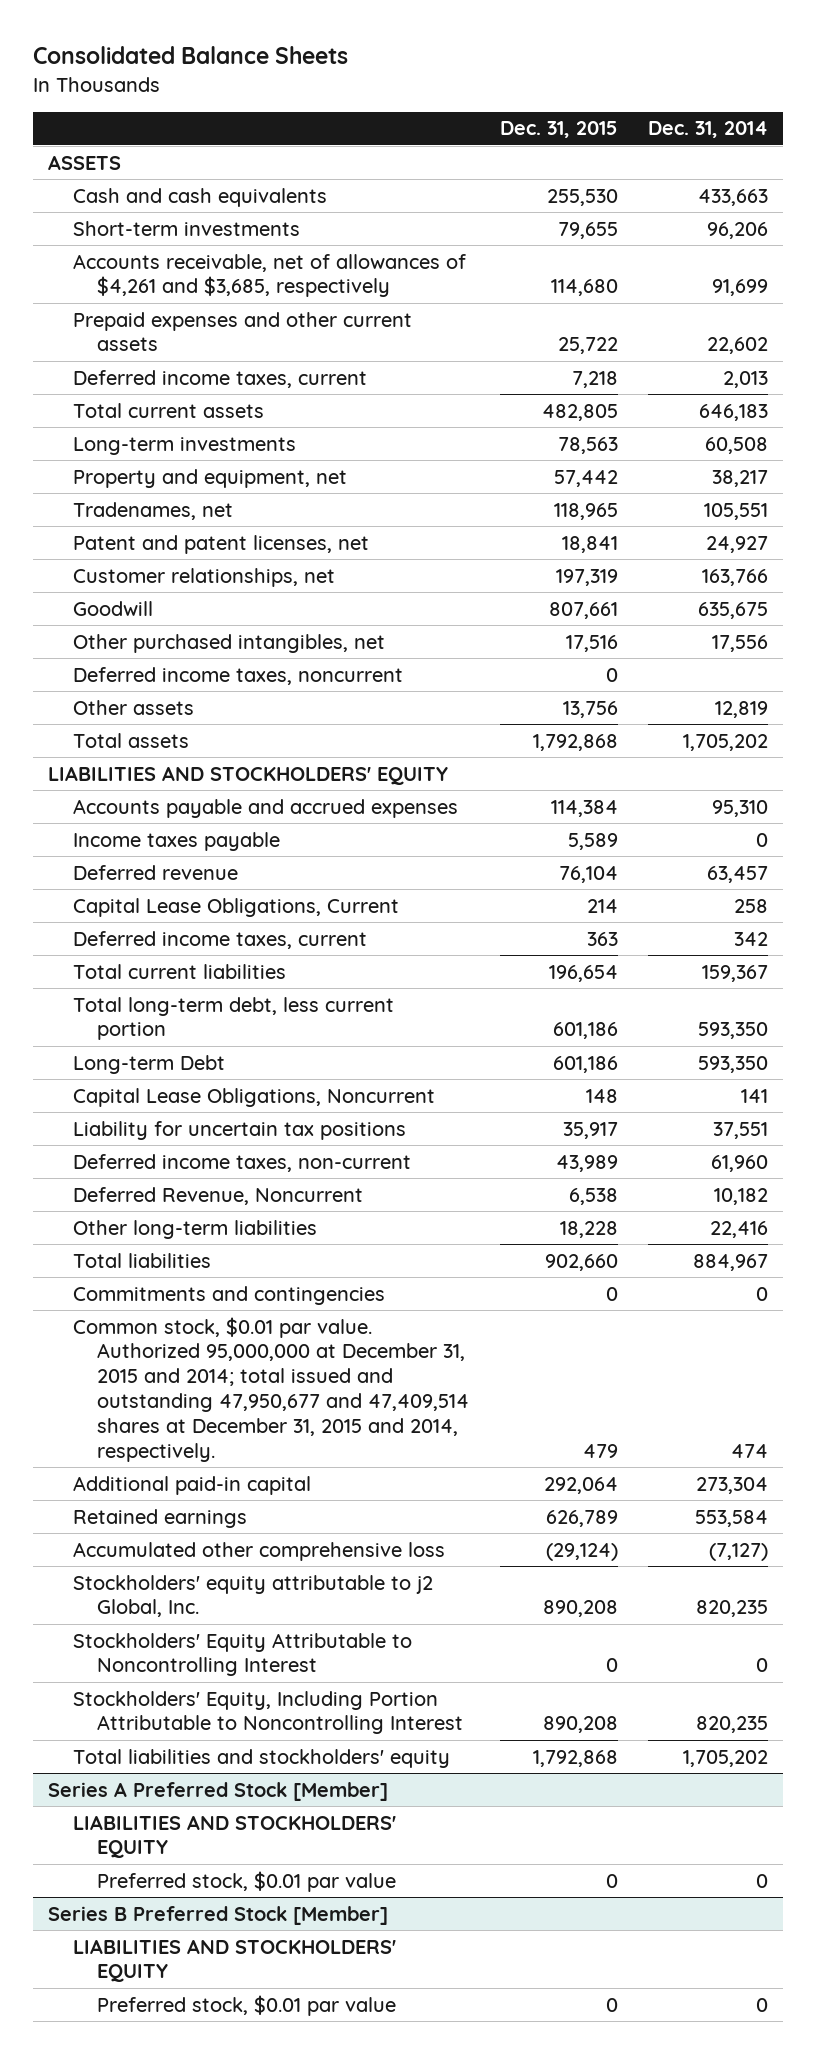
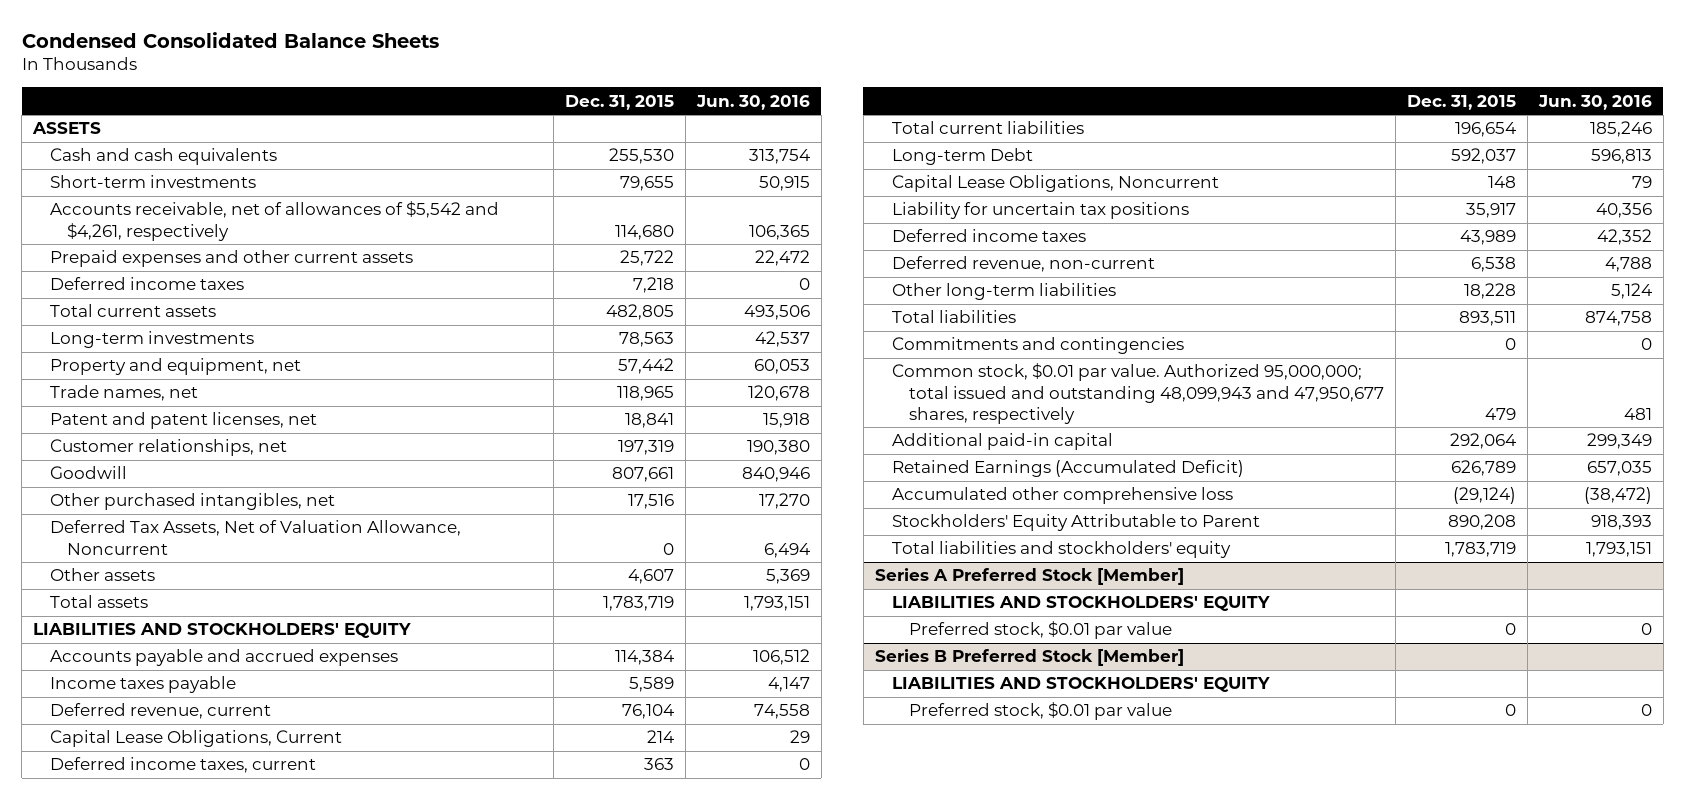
- Consolidated Balance Sheets
+ Condensed Consolidated Balance Sheets
- | Dec. 31, 2015 | Dec. 31, 2014
+ | Dec. 31, 2015 | Jun. 30, 2016
- Accounts receivable, net of allowances of $4,261 and $3,685, respectively | 114,680 | 91,699
+ Accounts receivable, net of allowances of $5,542 and $4,261, respectively | 114,680 | 106,365
- Deferred income taxes, current | 7,218 | 2,013
+ Deferred income taxes | 7,218 | 0
- Tradenames, net | 118,965 | 105,551
+ Trade names, net | 118,965 | 120,678
- Deferred income taxes, noncurrent | 0 |
- Other assets | 13,756 | 12,819
- Total assets | 1,792,868 | 1,705,202
+ Deferred Tax Assets, Net of Valuation Allowance, Noncurrent | 0 | 6,494
+ Other assets | 4,607 | 5,369
+ Total assets | 1,783,719 | 1,793,151
- Deferred revenue | 76,104 | 63,457
+ Deferred revenue, current | 76,104 | 74,558
- Total long-term debt, less current portion | 601,186 | 593,350
- Long-term Debt | 601,186 | 593,350
+ Long-term Debt | 592,037 | 596,813
- Deferred income taxes, non-current | 43,989 | 61,960
- Deferred Revenue, Noncurrent | 6,538 | 10,182
+ Deferred income taxes | 43,989 | 42,352
+ Deferred revenue, non-current | 6,538 | 4,788
- Total liabilities | 902,660 | 884,967
+ Total liabilities | 893,511 | 874,758
- Common stock, $0.01 par value. Authorized 95,000,000 at December 31, 2015 and 2014; total issued and outstanding 47,950,677 and 47,409,514 shares at December 31, 2015 and 2014, respectively. | 479 | 474
+ Common stock, $0.01 par value. Authorized 95,000,000; total issued and outstanding 48,099,943 and 47,950,677 shares, respectively | 479 | 481
- Retained earnings | 626,789 | 553,584
+ Retained Earnings (Accumulated Deficit) | 626,789 | 657,035
- Stockholders' equity attributable to j2 Global, Inc. | 890,208 | 820,235
- Stockholders' Equity Attributable to Noncontrolling Interest | 0 | 0
- Stockholders' Equity, Including Portion Attributable to Noncontrolling Interest | 890,208 | 820,235
- Total liabilities and stockholders' equity | 1,792,868 | 1,705,202
+ Stockholders' Equity Attributable to Parent | 890,208 | 918,393
+ Total liabilities and stockholders' equity | 1,783,719 | 1,793,151

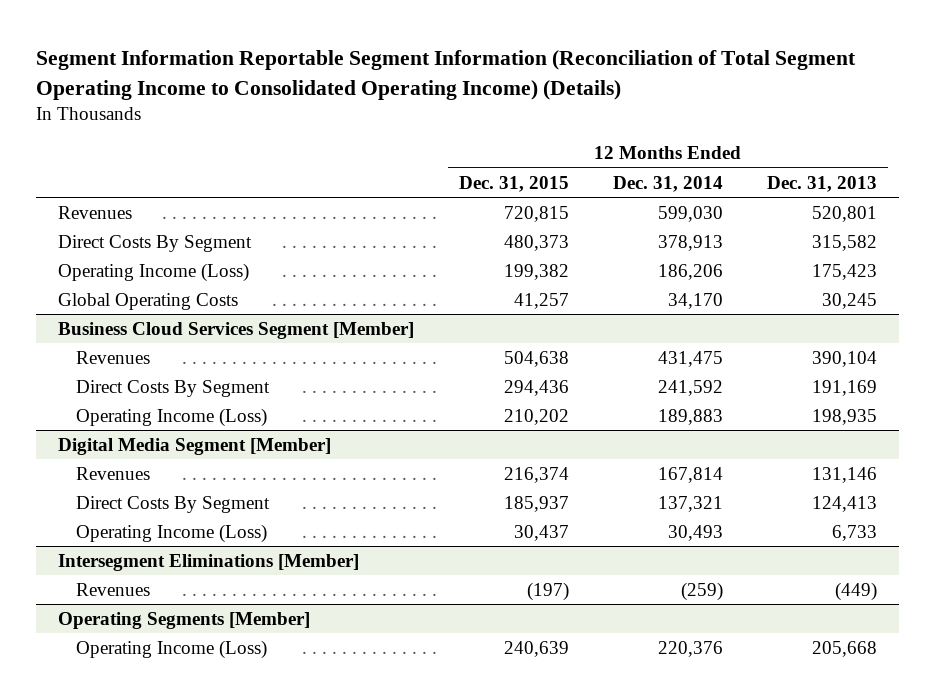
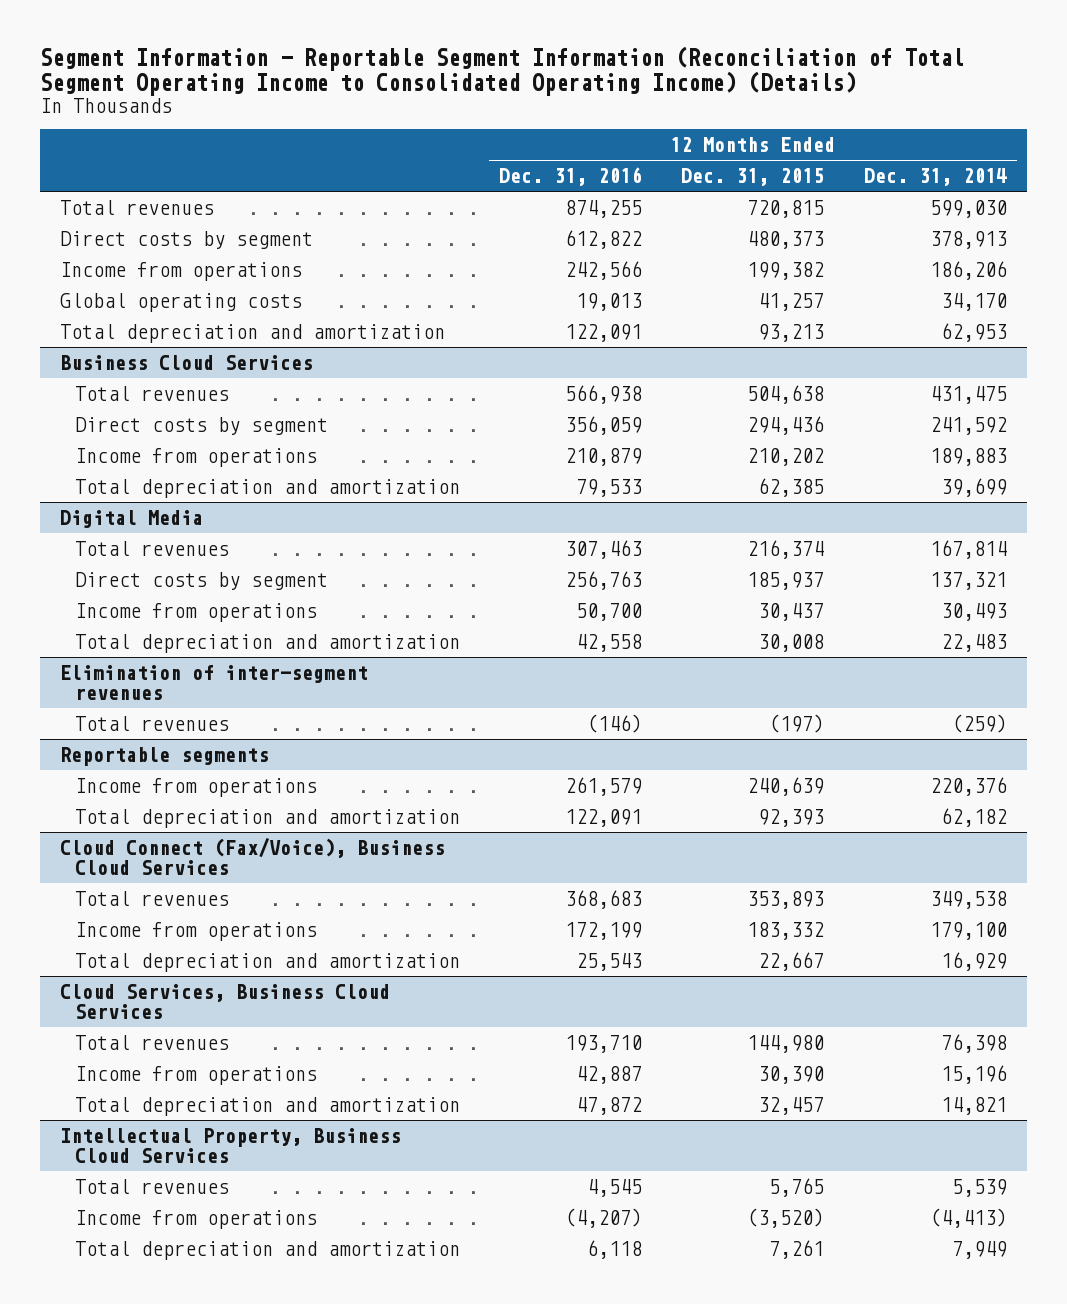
- Segment Information Reportable Segment Information (Reconciliation of Total Segment Operating Income to Consolidated Operating Income) (Details)
+ Segment Information - Reportable Segment Information (Reconciliation of Total Segment Operating Income to Consolidated Operating Income) (Details)
- | 12 Months Ended Dec. 31, 2015 | 12 Months Ended Dec. 31, 2014 | 12 Months Ended Dec. 31, 2013
+ | 12 Months Ended Dec. 31, 2016 | 12 Months Ended Dec. 31, 2015 | 12 Months Ended Dec. 31, 2014
- Revenues | 720,815 | 599,030 | 520,801
- Direct Costs By Segment | 480,373 | 378,913 | 315,582
- Operating Income (Loss) | 199,382 | 186,206 | 175,423
- Global Operating Costs | 41,257 | 34,170 | 30,245
- Business Cloud Services Segment [Member]
- Revenues | 504,638 | 431,475 | 390,104
- Direct Costs By Segment | 294,436 | 241,592 | 191,169
- Operating Income (Loss) | 210,202 | 189,883 | 198,935
- Digital Media Segment [Member]
- Revenues | 216,374 | 167,814 | 131,146
- Direct Costs By Segment | 185,937 | 137,321 | 124,413
- Operating Income (Loss) | 30,437 | 30,493 | 6,733
- Intersegment Eliminations [Member]
- Revenues | (197) | (259) | (449)
- Operating Segments [Member]
- Operating Income (Loss) | 240,639 | 220,376 | 205,668
+ Total revenues | 874,255 | 720,815 | 599,030
+ Direct costs by segment | 612,822 | 480,373 | 378,913
+ Income from operations | 242,566 | 199,382 | 186,206
+ Global operating costs | 19,013 | 41,257 | 34,170
+ Total depreciation and amortization | 122,091 | 93,213 | 62,953
+ Business Cloud Services
+ Total revenues | 566,938 | 504,638 | 431,475
+ Direct costs by segment | 356,059 | 294,436 | 241,592
+ Income from operations | 210,879 | 210,202 | 189,883
+ Total depreciation and amortization | 79,533 | 62,385 | 39,699
+ Digital Media
+ Total revenues | 307,463 | 216,374 | 167,814
+ Direct costs by segment | 256,763 | 185,937 | 137,321
+ Income from operations | 50,700 | 30,437 | 30,493
+ Total depreciation and amortization | 42,558 | 30,008 | 22,483
+ Elimination of inter-segment revenues
+ Total revenues | (146) | (197) | (259)
+ Reportable segments
+ Income from operations | 261,579 | 240,639 | 220,376
+ Total depreciation and amortization | 122,091 | 92,393 | 62,182
+ Cloud Connect (Fax/Voice), Business Cloud Services
+ Total revenues | 368,683 | 353,893 | 349,538
+ Income from operations | 172,199 | 183,332 | 179,100
+ Total depreciation and amortization | 25,543 | 22,667 | 16,929
+ Cloud Services, Business Cloud Services
+ Total revenues | 193,710 | 144,980 | 76,398
+ Income from operations | 42,887 | 30,390 | 15,196
+ Total depreciation and amortization | 47,872 | 32,457 | 14,821
+ Intellectual Property, Business Cloud Services
+ Total revenues | 4,545 | 5,765 | 5,539
+ Income from operations | (4,207) | (3,520) | (4,413)
+ Total depreciation and amortization | 6,118 | 7,261 | 7,949

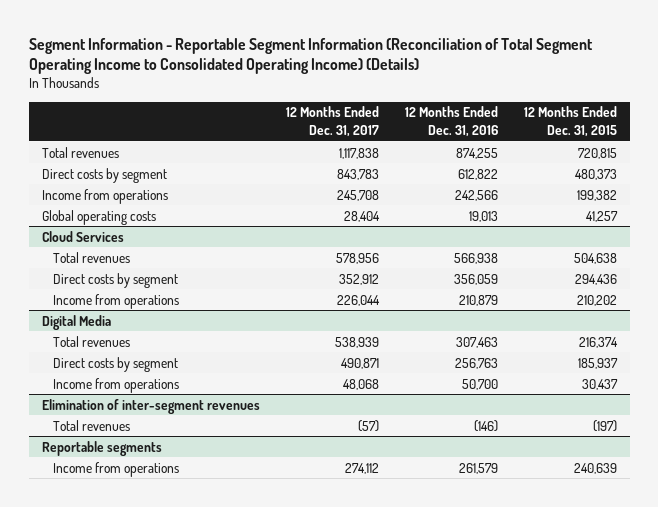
- | 12 Months Ended Dec. 31, 2016 | 12 Months Ended Dec. 31, 2015 | 12 Months Ended Dec. 31, 2014
+ | 12 Months Ended Dec. 31, 2017 | 12 Months Ended Dec. 31, 2016 | 12 Months Ended Dec. 31, 2015
- Total depreciation and amortization | 122,091 | 93,213 | 62,953
- Business Cloud Services
+ Cloud Services
- Total depreciation and amortization | 79,533 | 62,385 | 39,699
@ Digital Media
- Total depreciation and amortization | 42,558 | 30,008 | 22,483
@ Reportable segments
- Total depreciation and amortization | 122,091 | 92,393 | 62,182
- Cloud Connect (Fax/Voice), Business Cloud Services
- Total revenues | 368,683 | 353,893 | 349,538
- Income from operations | 172,199 | 183,332 | 179,100
- Total depreciation and amortization | 25,543 | 22,667 | 16,929
- Cloud Services, Business Cloud Services
- Total revenues | 193,710 | 144,980 | 76,398
- Income from operations | 42,887 | 30,390 | 15,196
- Total depreciation and amortization | 47,872 | 32,457 | 14,821
- Intellectual Property, Business Cloud Services
- Total revenues | 4,545 | 5,765 | 5,539
- Income from operations | (4,207) | (3,520) | (4,413)
- Total depreciation and amortization | 6,118 | 7,261 | 7,949

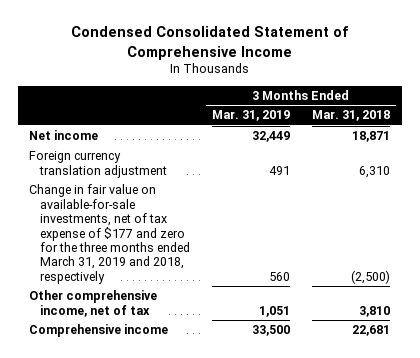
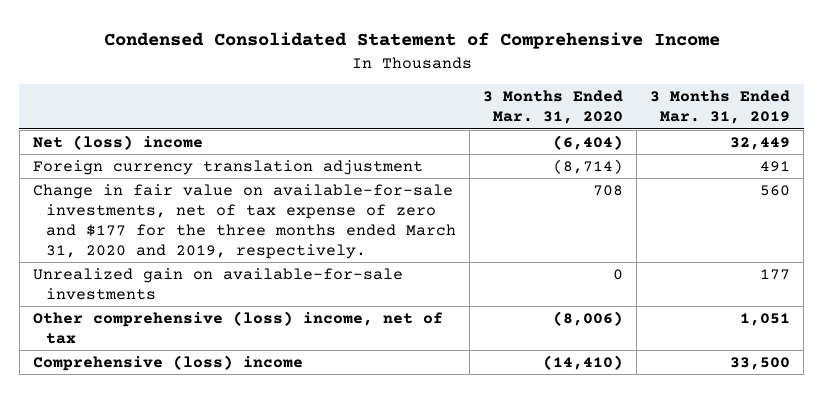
- | 3 Months Ended Mar. 31, 2019 | 3 Months Ended Mar. 31, 2018
+ | 3 Months Ended Mar. 31, 2020 | 3 Months Ended Mar. 31, 2019
- Net income | 32,449 | 18,871
+ Net (loss) income | (6,404) | 32,449
- Change in fair value on available-for-sale investments, net of tax expense of $177 and zero for the three months ended March 31, 2019 and 2018, respectively | 560 | (2,500)
- Other comprehensive income, net of tax | 1,051 | 3,810
- Comprehensive income | 33,500 | 22,681
+ Change in fair value on available-for-sale investments, net of tax expense of zero and $177 for the three months ended March 31, 2020 and 2019, respectively. | 708 | 560
+ Unrealized gain on available-for-sale investments | 0 | 177
+ Other comprehensive (loss) income, net of tax | (8,006) | 1,051
+ Comprehensive (loss) income | (14,410) | 33,500

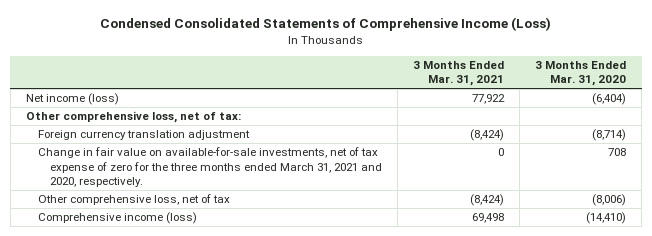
- Condensed Consolidated Statement of Comprehensive Income
+ Condensed Consolidated Statements of Comprehensive Income (Loss)
- | 3 Months Ended Mar. 31, 2020 | 3 Months Ended Mar. 31, 2019
+ | 3 Months Ended Mar. 31, 2021 | 3 Months Ended Mar. 31, 2020
- Net (loss) income | (6,404) | 32,449
+ Net income (loss) | 77,922 | (6,404)
+ Other comprehensive loss, net of tax:
- Change in fair value on available-for-sale investments, net of tax expense of zero and $177 for the three months ended March 31, 2020 and 2019, respectively. | 708 | 560
- Unrealized gain on available-for-sale investments | 0 | 177
- Other comprehensive (loss) income, net of tax | (8,006) | 1,051
- Comprehensive (loss) income | (14,410) | 33,500
+ Change in fair value on available-for-sale investments, net of tax expense of zero for the three months ended March 31, 2021 and 2020, respectively. | 0 | 708
+ Other comprehensive loss, net of tax | (8,424) | (8,006)
+ Comprehensive income (loss) | 69,498 | (14,410)

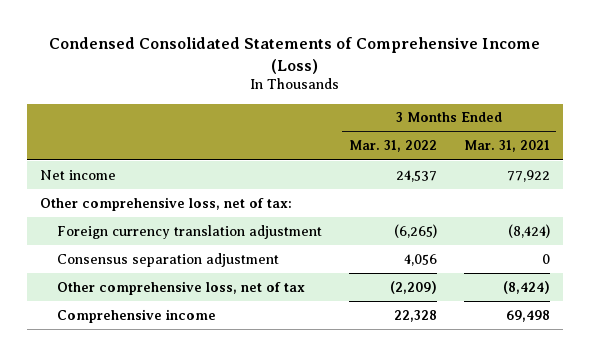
- | 3 Months Ended Mar. 31, 2021 | 3 Months Ended Mar. 31, 2020
+ | 3 Months Ended Mar. 31, 2022 | 3 Months Ended Mar. 31, 2021
- Net income (loss) | 77,922 | (6,404)
+ Net income | 24,537 | 77,922
- Change in fair value on available-for-sale investments, net of tax expense of zero for the three months ended March 31, 2021 and 2020, respectively. | 0 | 708
+ Consensus separation adjustment | 4,056 | 0
- Comprehensive income (loss) | 69,498 | (14,410)
+ Comprehensive income | 22,328 | 69,498

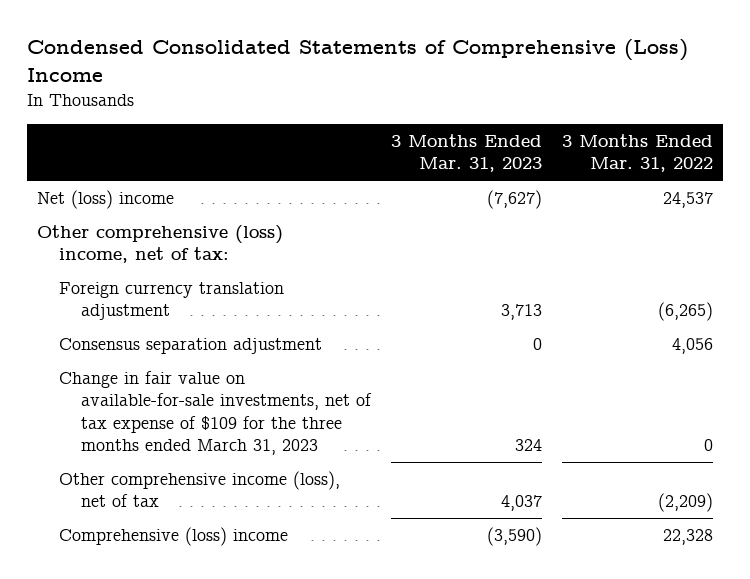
- Condensed Consolidated Statements of Comprehensive Income (Loss)
+ Condensed Consolidated Statements of Comprehensive (Loss) Income
- | 3 Months Ended Mar. 31, 2022 | 3 Months Ended Mar. 31, 2021
+ | 3 Months Ended Mar. 31, 2023 | 3 Months Ended Mar. 31, 2022
- Net income | 24,537 | 77,922
- Other comprehensive loss, net of tax:
+ Net (loss) income | (7,627) | 24,537
+ Other comprehensive (loss) income, net of tax:
- Other comprehensive loss, net of tax | (2,209) | (8,424)
- Comprehensive income | 22,328 | 69,498
+ Change in fair value on available-for-sale investments, net of tax expense of $109 for the three months ended March 31, 2023 | 324 | 0
+ Other comprehensive income (loss), net of tax | 4,037 | (2,209)
+ Comprehensive (loss) income | (3,590) | 22,328

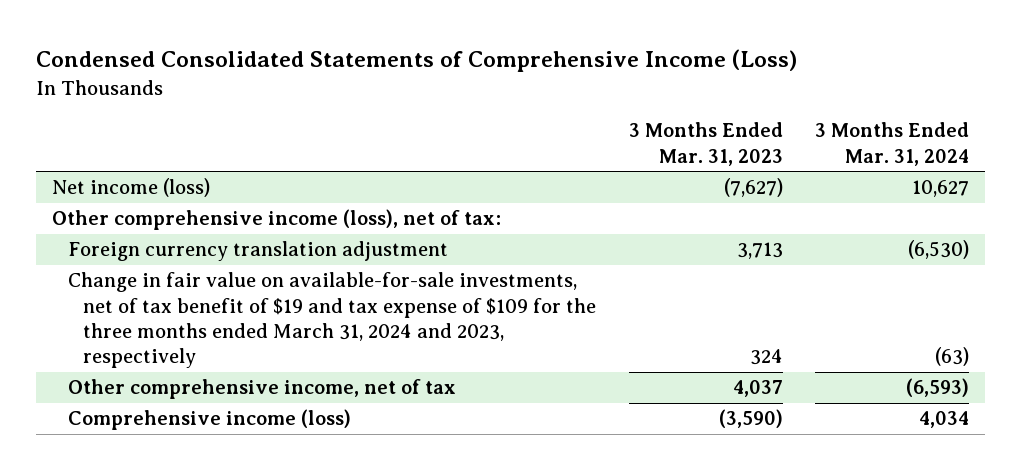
- Condensed Consolidated Statements of Comprehensive (Loss) Income
+ Condensed Consolidated Statements of Comprehensive Income (Loss)
- | 3 Months Ended Mar. 31, 2023 | 3 Months Ended Mar. 31, 2022
+ | 3 Months Ended Mar. 31, 2023 | 3 Months Ended Mar. 31, 2024
- Net (loss) income | (7,627) | 24,537
- Other comprehensive (loss) income, net of tax:
+ Net income (loss) | (7,627) | 10,627
+ Other comprehensive income (loss), net of tax:
- Consensus separation adjustment | 0 | 4,056
- Change in fair value on available-for-sale investments, net of tax expense of $109 for the three months ended March 31, 2023 | 324 | 0
- Other comprehensive income (loss), net of tax | 4,037 | (2,209)
- Comprehensive (loss) income | (3,590) | 22,328
+ Change in fair value on available-for-sale investments, net of tax benefit of $19 and tax expense of $109 for the three months ended March 31, 2024 and 2023, respectively | 324 | (63)
+ Other comprehensive income, net of tax | 4,037 | (6,593)
+ Comprehensive income (loss) | (3,590) | 4,034

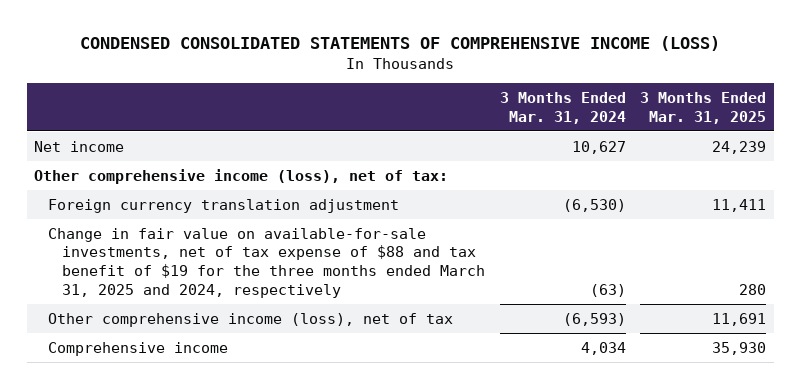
- Condensed Consolidated Statements of Comprehensive Income (Loss)
+ CONDENSED CONSOLIDATED STATEMENTS OF COMPREHENSIVE INCOME (LOSS)
- | 3 Months Ended Mar. 31, 2023 | 3 Months Ended Mar. 31, 2024
+ | 3 Months Ended Mar. 31, 2024 | 3 Months Ended Mar. 31, 2025
- Net income (loss) | (7,627) | 10,627
+ Net income | 10,627 | 24,239
- Change in fair value on available-for-sale investments, net of tax benefit of $19 and tax expense of $109 for the three months ended March 31, 2024 and 2023, respectively | 324 | (63)
- Other comprehensive income, net of tax | 4,037 | (6,593)
- Comprehensive income (loss) | (3,590) | 4,034
+ Change in fair value on available-for-sale investments, net of tax expense of $88 and tax benefit of $19 for the three months ended March 31, 2025 and 2024, respectively | (63) | 280
+ Other comprehensive income (loss), net of tax | (6,593) | 11,691
+ Comprehensive income | 4,034 | 35,930

